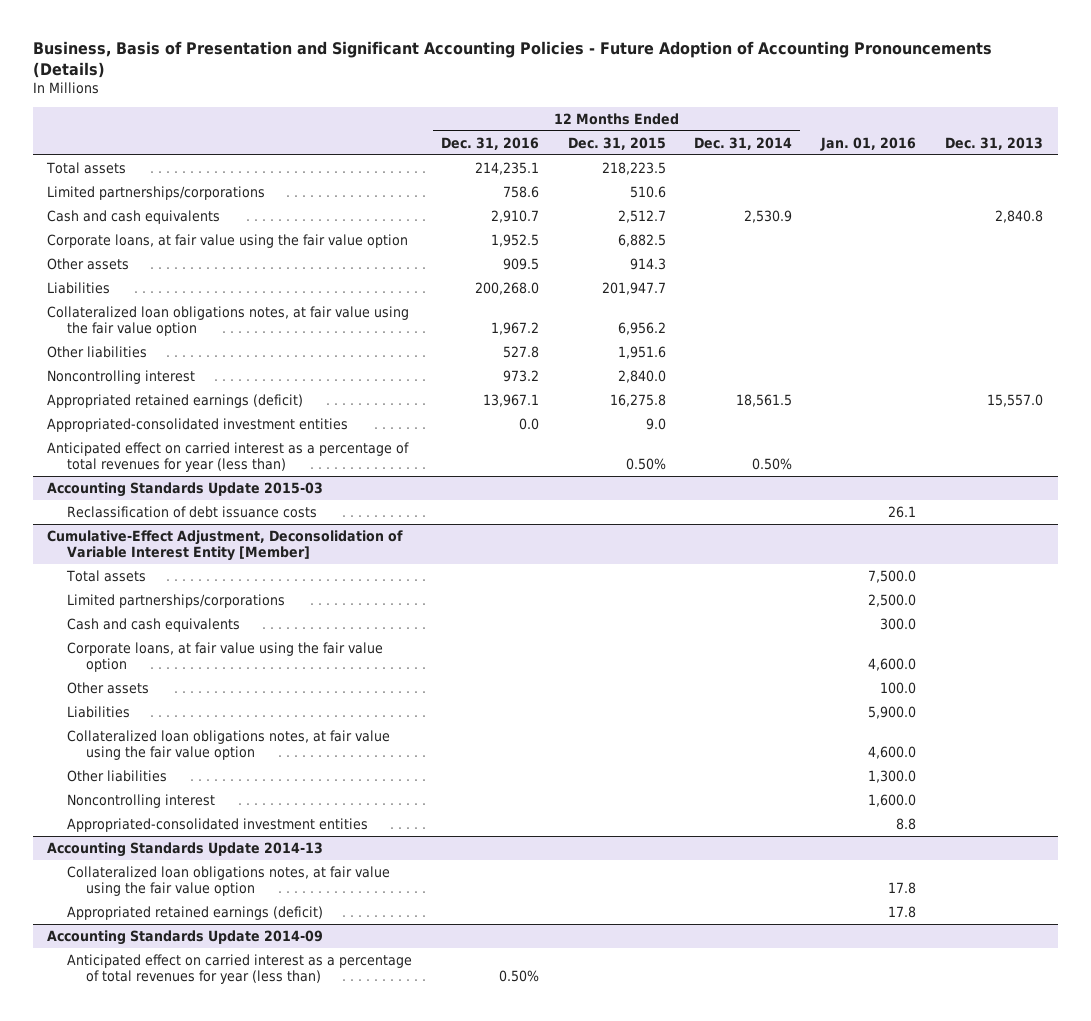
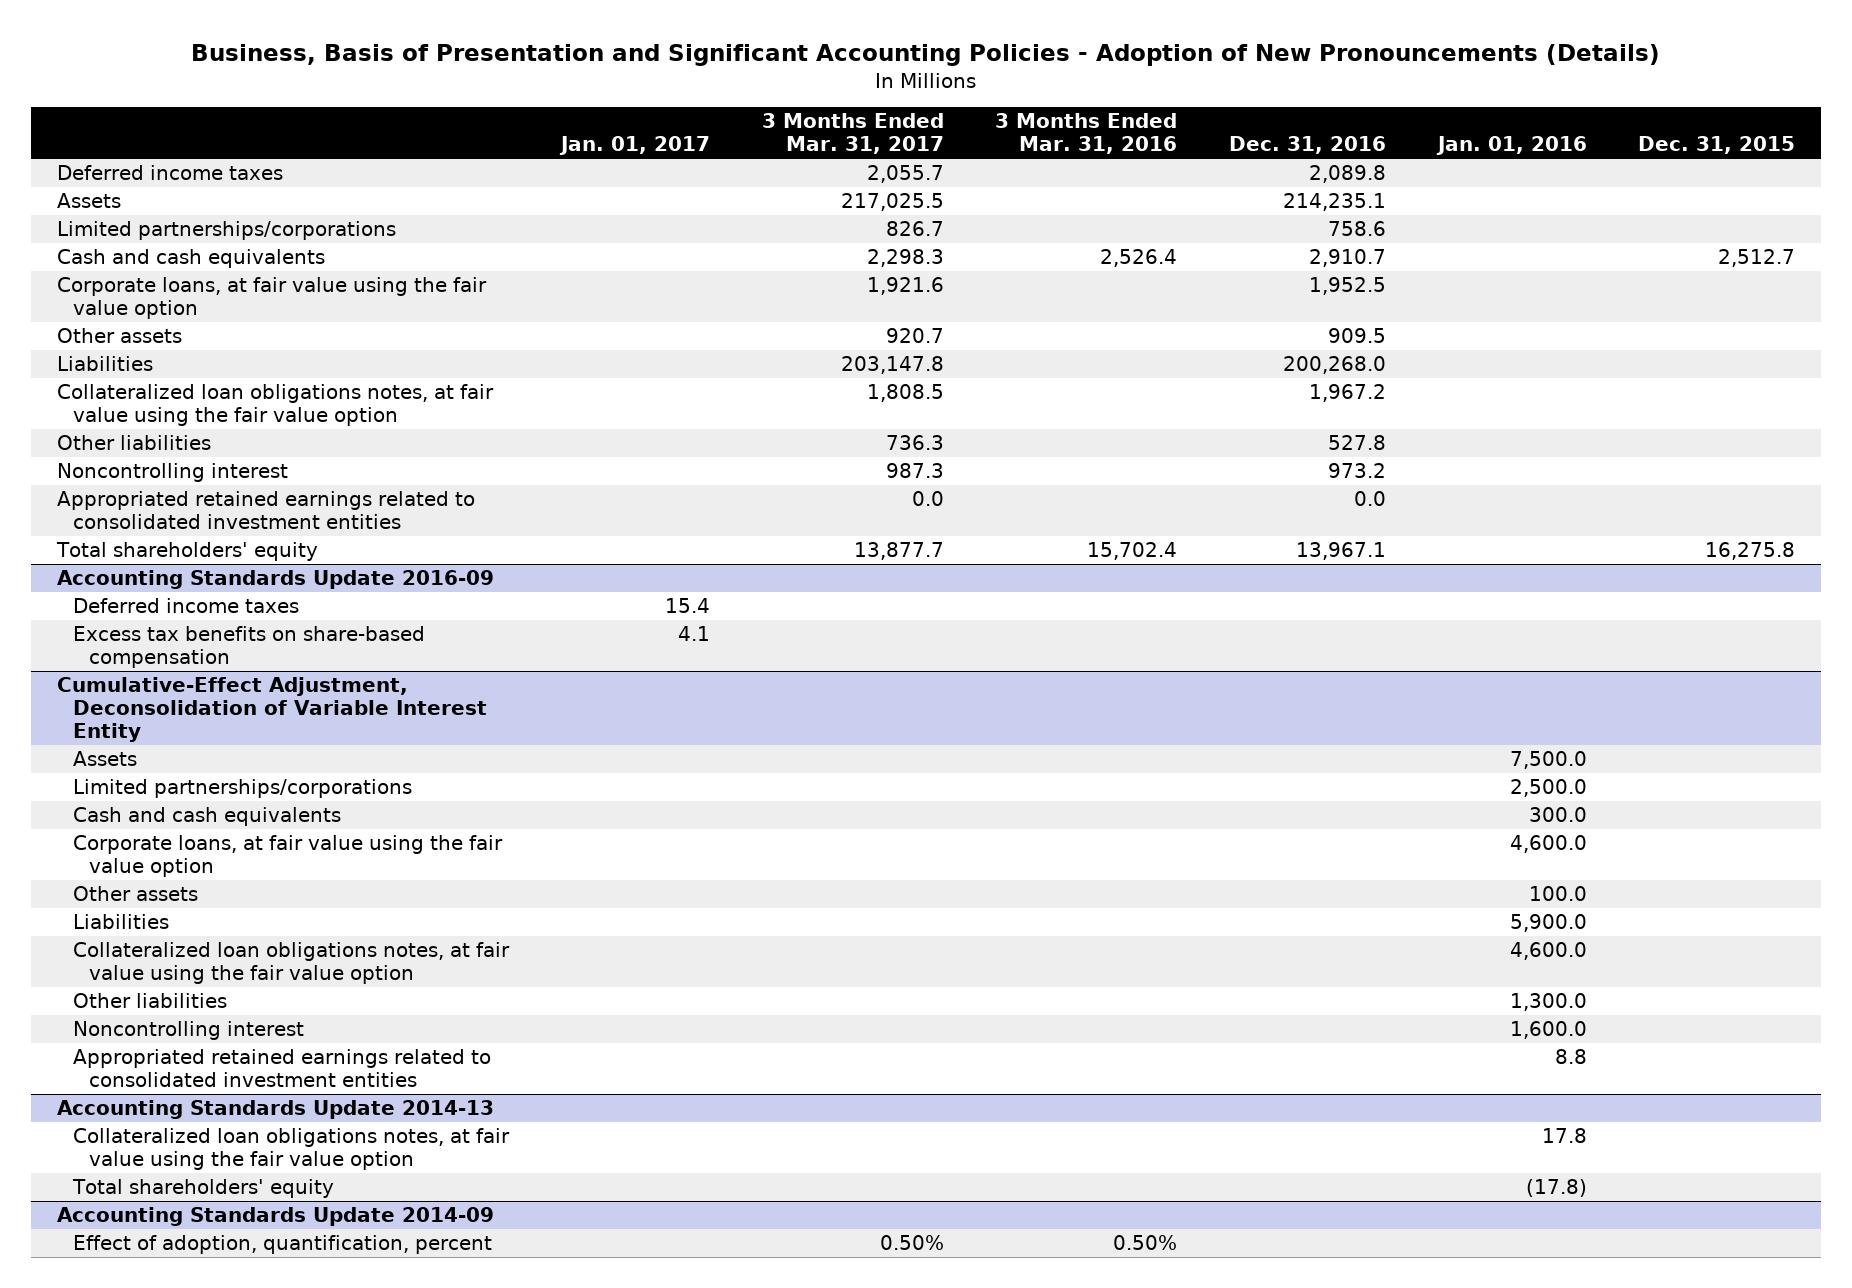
- Business, Basis of Presentation and Significant Accounting Policies - Future Adoption of Accounting Pronouncements (Details)
+ Business, Basis of Presentation and Significant Accounting Policies - Adoption of New Pronouncements (Details)
- | 12 Months Ended Dec. 31, 2016 | 12 Months Ended Dec. 31, 2015 | 12 Months Ended Dec. 31, 2014 | Jan. 01, 2016 | Dec. 31, 2013
+ | Jan. 01, 2017 | 3 Months Ended Mar. 31, 2017 | 3 Months Ended Mar. 31, 2016 | Dec. 31, 2016 | Jan. 01, 2016 | Dec. 31, 2015
- Total assets | 214,235.1 | 218,223.5 | | |
+ Deferred income taxes | | 2,055.7 | | 2,089.8 | |
+ Assets | | 217,025.5 | | 214,235.1 | |
- Appropriated retained earnings (deficit) | 13,967.1 | 16,275.8 | 18,561.5 | | 15,557.0
- Appropriated-consolidated investment entities | 0.0 | 9.0 | | |
- Anticipated effect on carried interest as a percentage of total revenues for year (less than) | | 0.50% | 0.50% | |
- Accounting Standards Update 2015-03
- Reclassification of debt issuance costs | | | | 26.1 |
- Cumulative-Effect Adjustment, Deconsolidation of Variable Interest Entity [Member]
- Total assets | | | | 7,500.0 |
+ Appropriated retained earnings related to consolidated investment entities | | 0.0 | | 0.0 | |
+ Total shareholders' equity | | 13,877.7 | 15,702.4 | 13,967.1 | | 16,275.8
+ Accounting Standards Update 2016-09
+ Deferred income taxes | 15.4 | | | | |
+ Excess tax benefits on share-based compensation | 4.1 | | | | |
+ Cumulative-Effect Adjustment, Deconsolidation of Variable Interest Entity
+ Assets | | | | | 7,500.0 |
- Appropriated-consolidated investment entities | | | | 8.8 |
+ Appropriated retained earnings related to consolidated investment entities | | | | | 8.8 |
@ Accounting Standards Update 2014-13
- Appropriated retained earnings (deficit) | | | | 17.8 |
+ Total shareholders' equity | | | | | (17.8) |
@ Accounting Standards Update 2014-09
- Anticipated effect on carried interest as a percentage of total revenues for year (less than) | 0.50% | | | |
+ Effect of adoption, quantification, percent | | 0.50% | 0.50% | | |

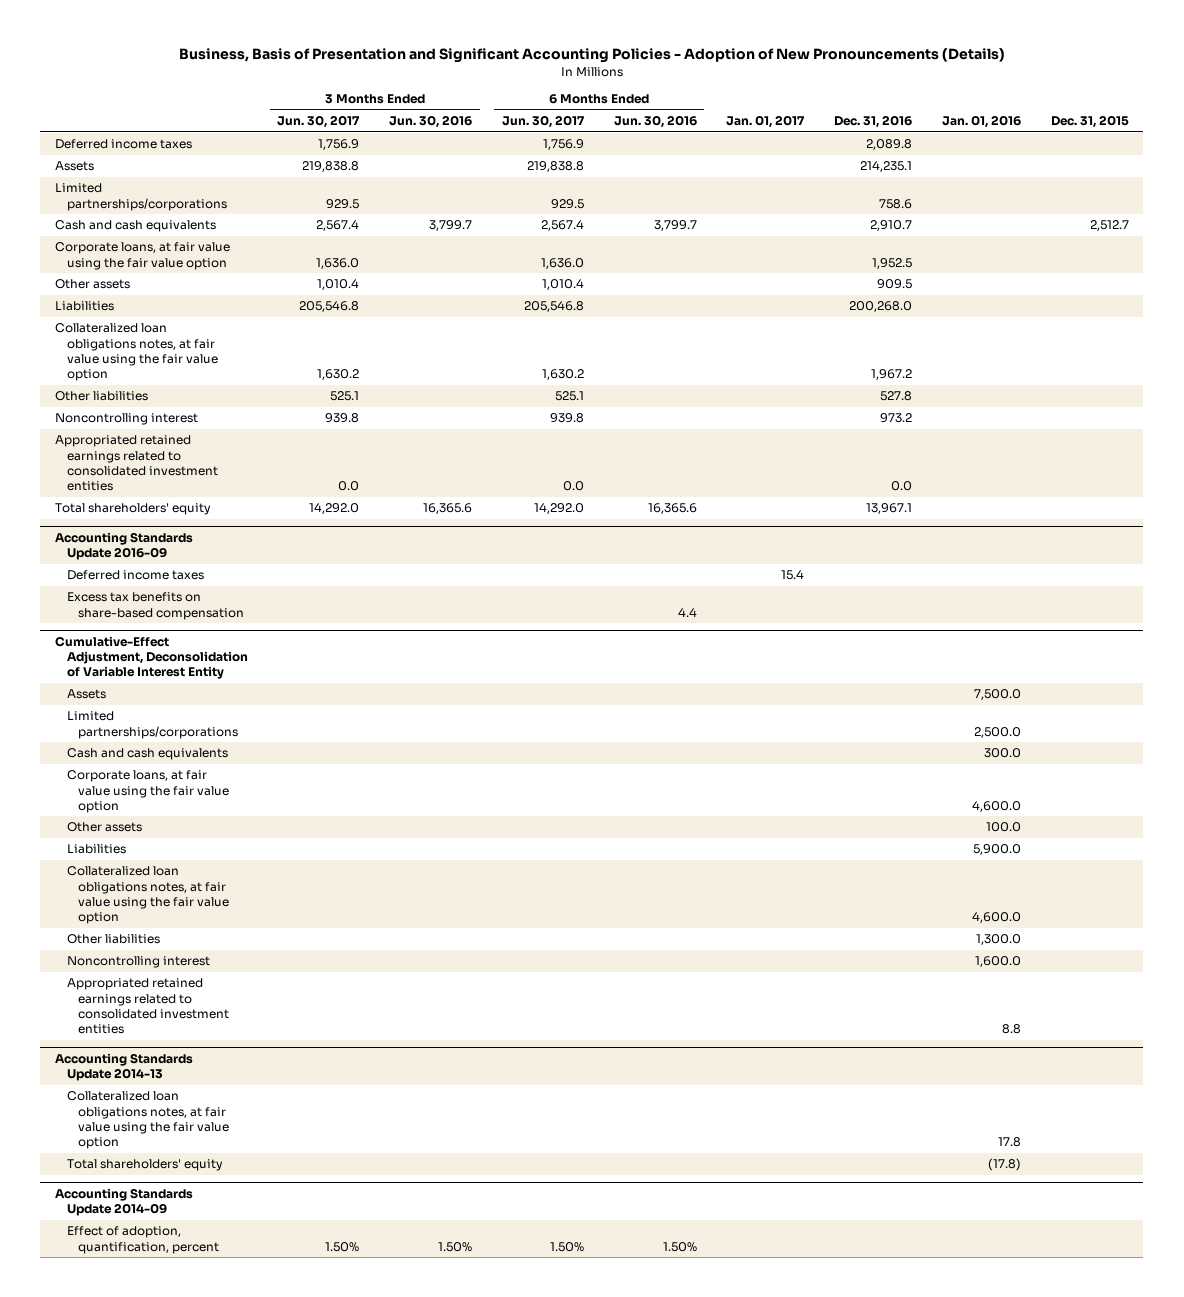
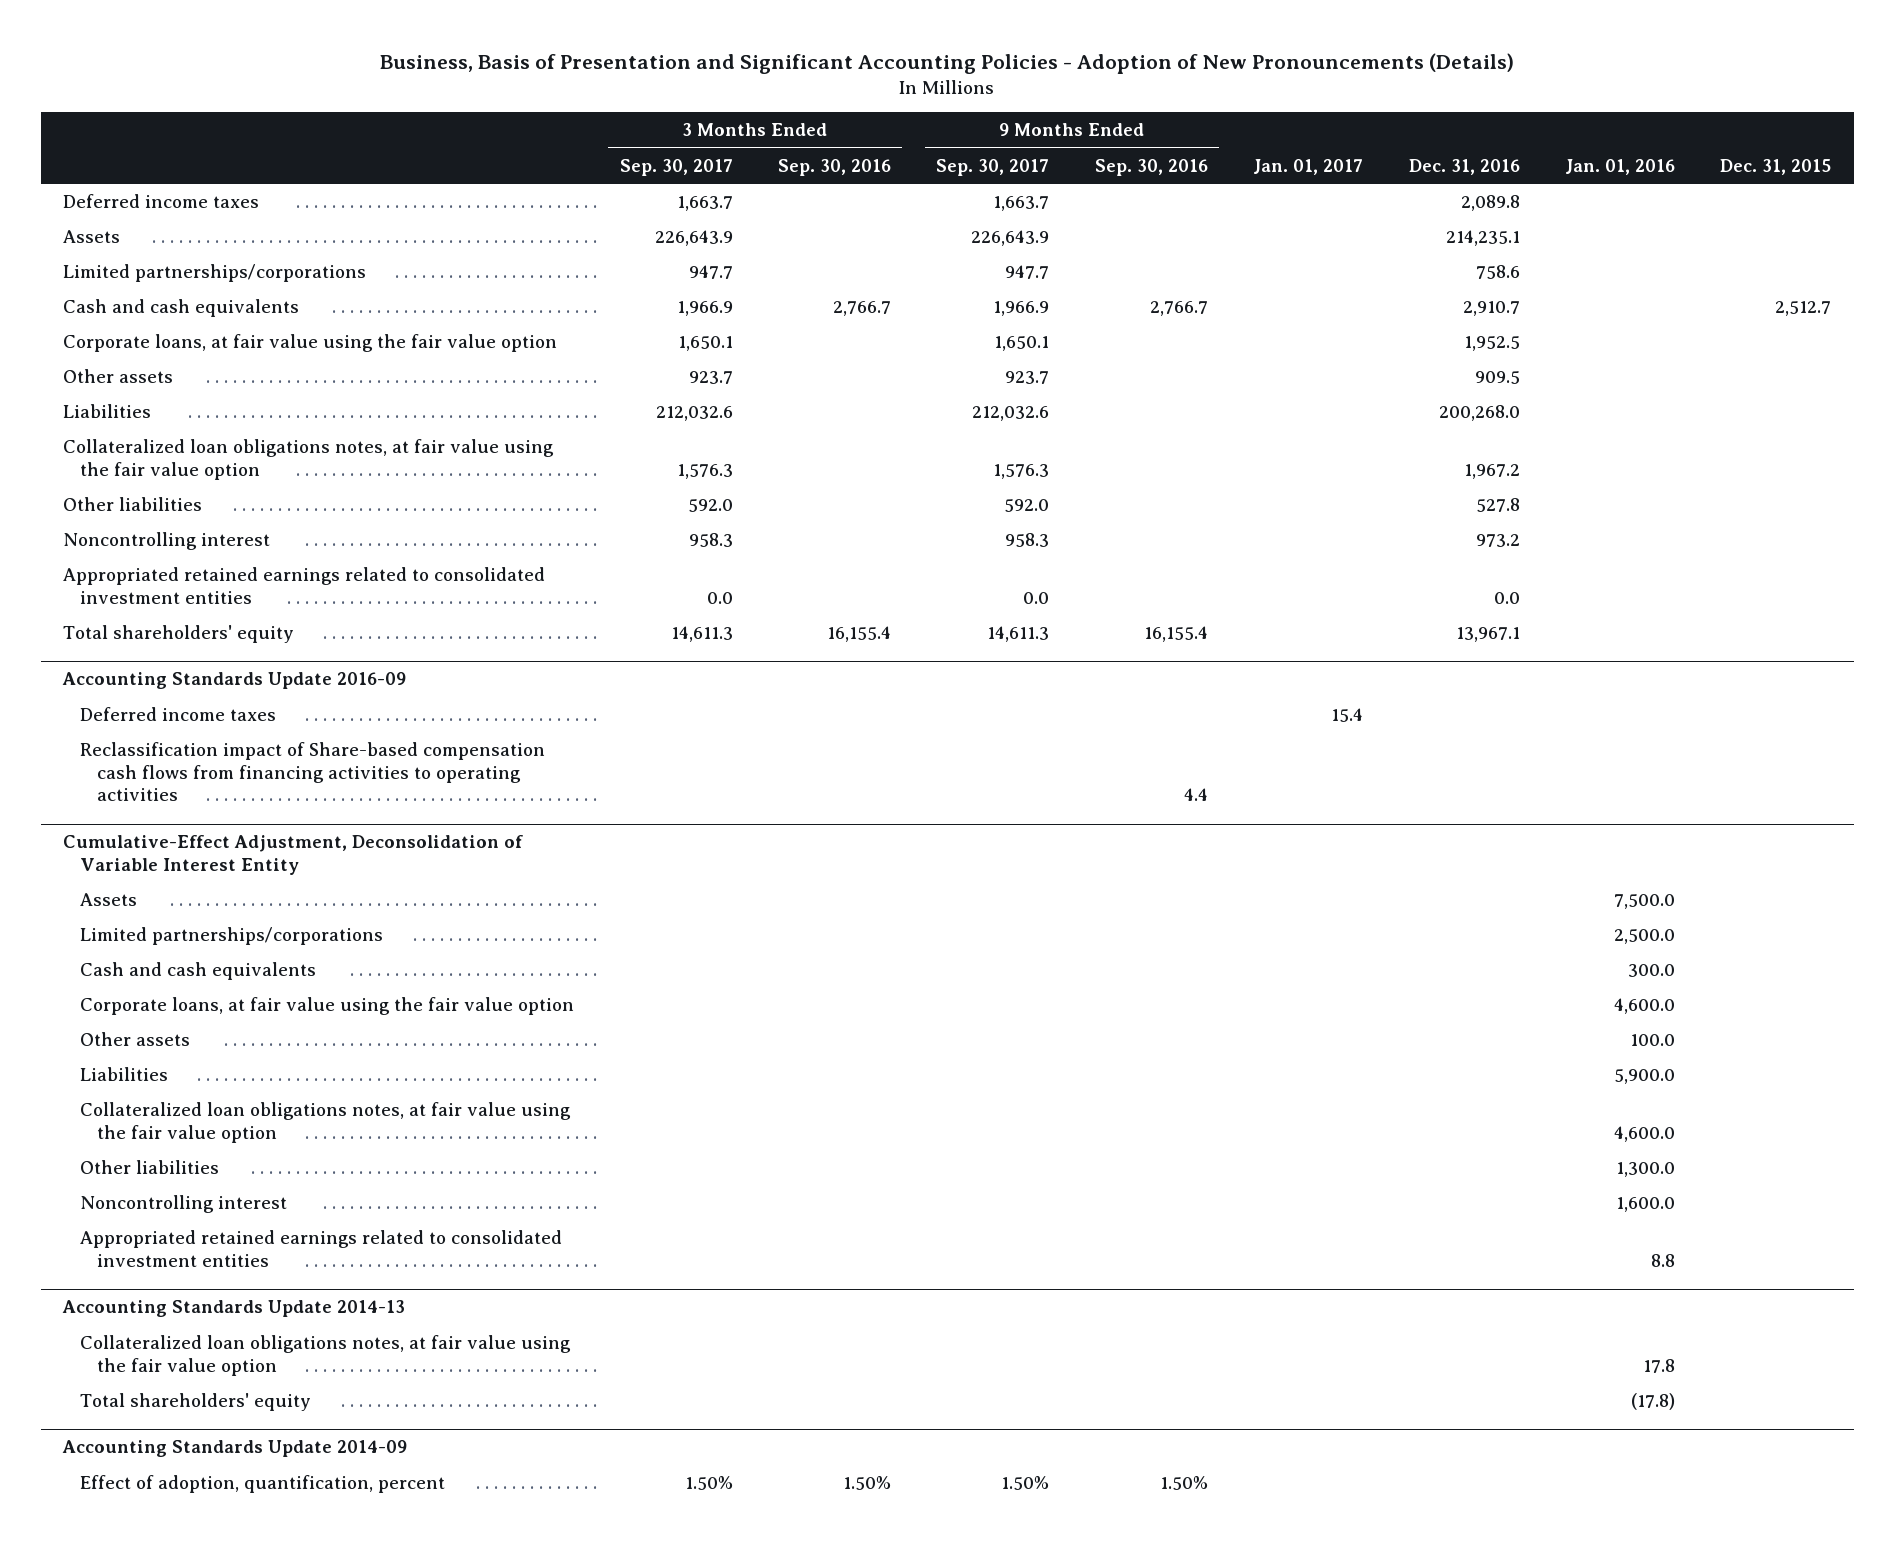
- | 3 Months Ended Jun. 30, 2017 | 3 Months Ended Jun. 30, 2016 | 6 Months Ended Jun. 30, 2017 | 6 Months Ended Jun. 30, 2016 | Jan. 01, 2017 | Dec. 31, 2016 | Jan. 01, 2016 | Dec. 31, 2015
+ | 3 Months Ended Sep. 30, 2017 | 3 Months Ended Sep. 30, 2016 | 9 Months Ended Sep. 30, 2017 | 9 Months Ended Sep. 30, 2016 | Jan. 01, 2017 | Dec. 31, 2016 | Jan. 01, 2016 | Dec. 31, 2015
@ Accounting Standards Update 2016-09
- Excess tax benefits on share-based compensation | | | | 4.4 | | | |
+ Reclassification impact of Share-based compensation cash flows from financing activities to operating activities | | | | 4.4 | | | |

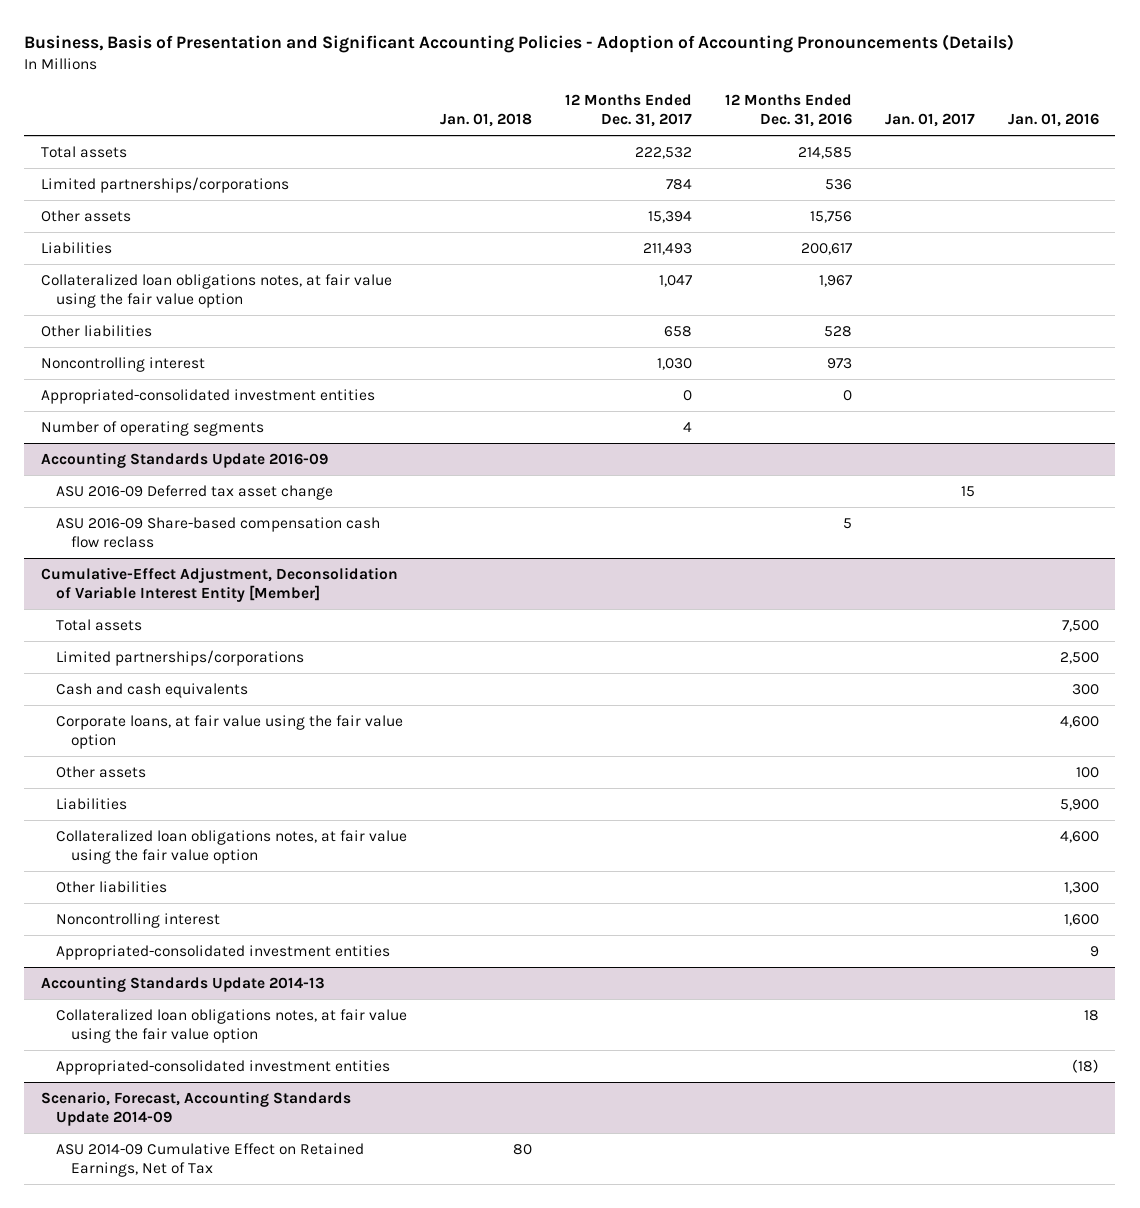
- Business, Basis of Presentation and Significant Accounting Policies - Adoption of New Pronouncements (Details)
+ Business, Basis of Presentation and Significant Accounting Policies - Adoption of Accounting Pronouncements (Details)
- | 3 Months Ended Sep. 30, 2017 | 3 Months Ended Sep. 30, 2016 | 9 Months Ended Sep. 30, 2017 | 9 Months Ended Sep. 30, 2016 | Jan. 01, 2017 | Dec. 31, 2016 | Jan. 01, 2016 | Dec. 31, 2015
+ | Jan. 01, 2018 | 12 Months Ended Dec. 31, 2017 | 12 Months Ended Dec. 31, 2016 | Jan. 01, 2017 | Jan. 01, 2016
- Deferred income taxes | 1,663.7 | | 1,663.7 | | | 2,089.8 | |
- Assets | 226,643.9 | | 226,643.9 | | | 214,235.1 | |
+ Total assets | | 222,532 | 214,585 | |
- Cash and cash equivalents | 1,966.9 | 2,766.7 | 1,966.9 | 2,766.7 | | 2,910.7 | | 2,512.7
- Corporate loans, at fair value using the fair value option | 1,650.1 | | 1,650.1 | | | 1,952.5 | |
- Appropriated retained earnings related to consolidated investment entities | 0.0 | | 0.0 | | | 0.0 | |
- Total shareholders' equity | 14,611.3 | 16,155.4 | 14,611.3 | 16,155.4 | | 13,967.1 | |
+ Appropriated-consolidated investment entities | | 0 | 0 | |
+ Number of operating segments | | 4 | | |
@ Accounting Standards Update 2016-09
- Deferred income taxes | | | | | 15.4 | | |
- Reclassification impact of Share-based compensation cash flows from financing activities to operating activities | | | | 4.4 | | | |
- Cumulative-Effect Adjustment, Deconsolidation of Variable Interest Entity
- Assets | | | | | | | 7,500.0 |
- Limited partnerships/corporations | | | | | | | 2,500.0 |
- Cash and cash equivalents | | | | | | | 300.0 |
- Corporate loans, at fair value using the fair value option | | | | | | | 4,600.0 |
- Other assets | | | | | | | 100.0 |
- Liabilities | | | | | | | 5,900.0 |
- Collateralized loan obligations notes, at fair value using the fair value option | | | | | | | 4,600.0 |
- Other liabilities | | | | | | | 1,300.0 |
- Noncontrolling interest | | | | | | | 1,600.0 |
- Appropriated retained earnings related to consolidated investment entities | | | | | | | 8.8 |
@ Accounting Standards Update 2016-09
+ ASU 2016-09 Deferred tax asset change | | | | 15 |
+ ASU 2016-09 Share-based compensation cash flow reclass | | | 5 | |
+ Cumulative-Effect Adjustment, Deconsolidation of Variable Interest Entity [Member]
+ Total assets | | | | | 7,500
+ Limited partnerships/corporations | | | | | 2,500
+ Cash and cash equivalents | | | | | 300
+ Corporate loans, at fair value using the fair value option | | | | | 4,600
+ Other assets | | | | | 100
+ Liabilities | | | | | 5,900
+ Collateralized loan obligations notes, at fair value using the fair value option | | | | | 4,600
+ Other liabilities | | | | | 1,300
+ Noncontrolling interest | | | | | 1,600
+ Appropriated-consolidated investment entities | | | | | 9
@ Accounting Standards Update 2014-13
- Collateralized loan obligations notes, at fair value using the fair value option | | | | | | | 17.8 |
- Total shareholders' equity | | | | | | | (17.8) |
- Accounting Standards Update 2014-09
- Effect of adoption, quantification, percent | 1.50% | 1.50% | 1.50% | 1.50% | | | |
@ Accounting Standards Update 2014-13
+ Collateralized loan obligations notes, at fair value using the fair value option | | | | | 18
+ Appropriated-consolidated investment entities | | | | | (18)
+ Scenario, Forecast, Accounting Standards Update 2014-09
+ ASU 2014-09 Cumulative Effect on Retained Earnings, Net of Tax | 80 | | | |

